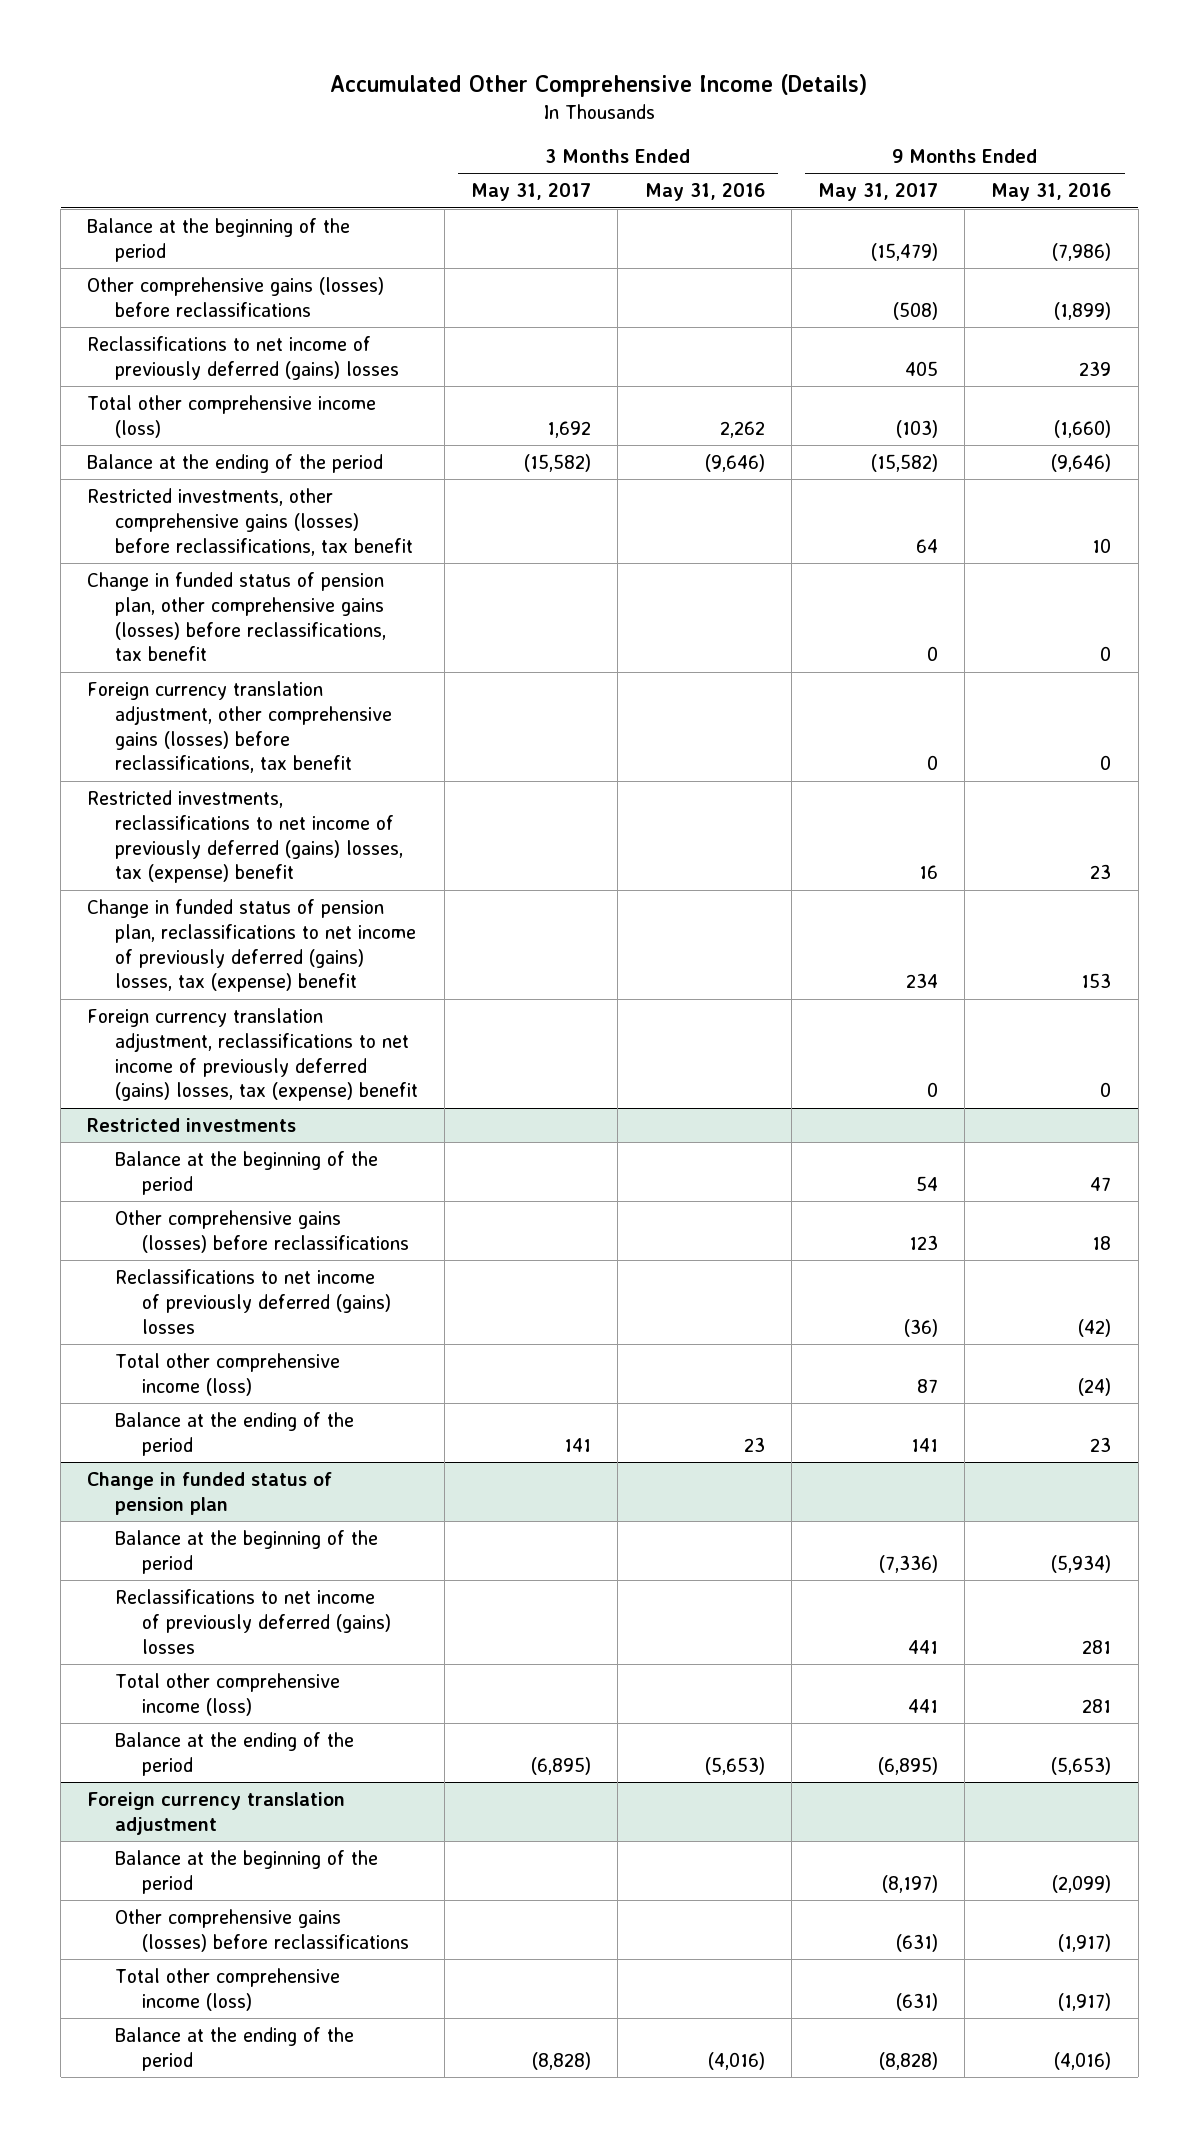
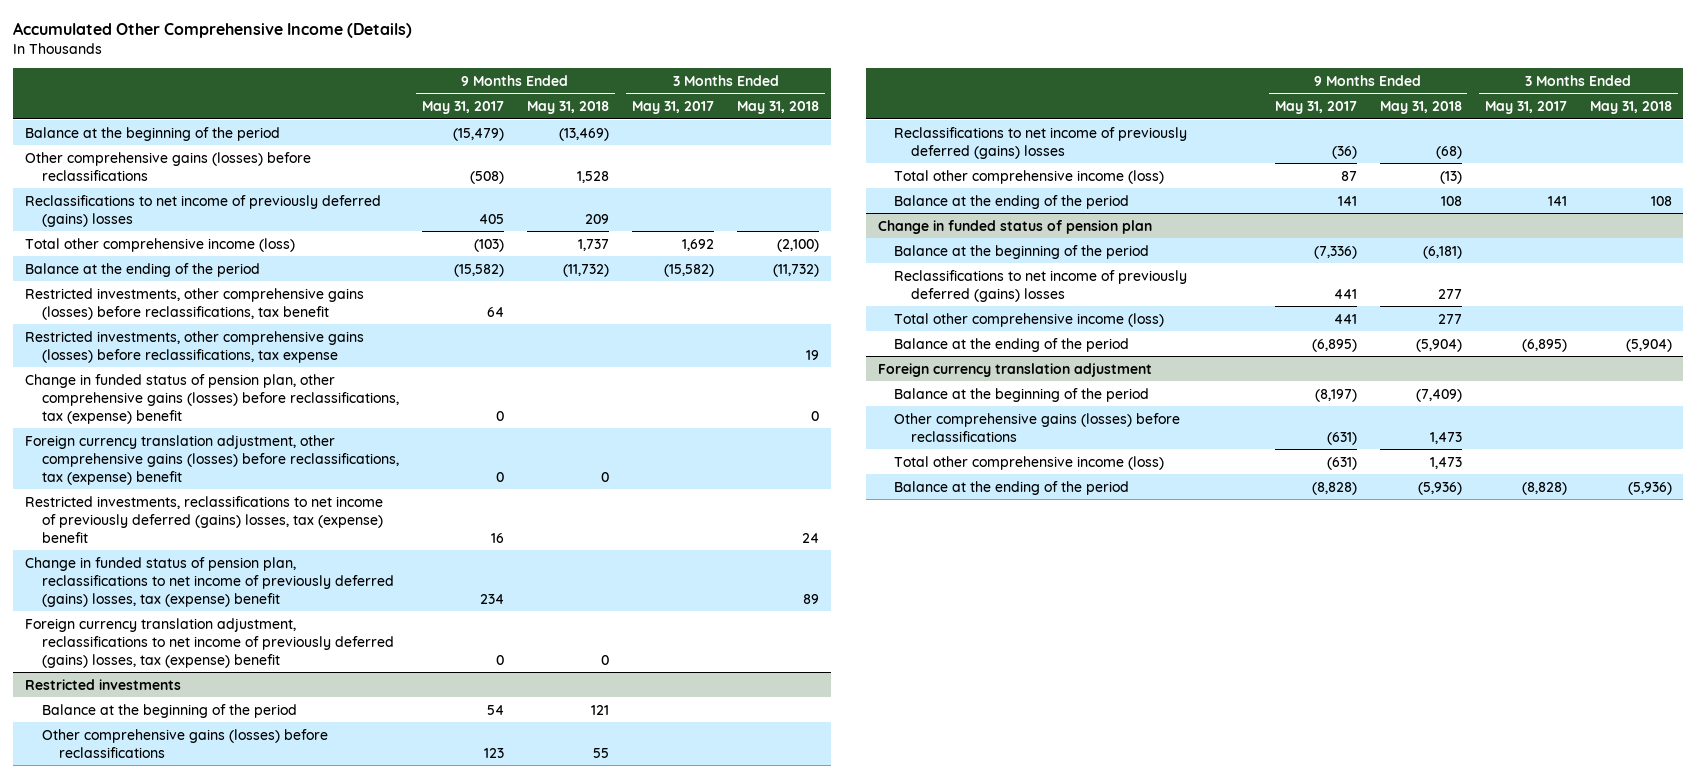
- | 3 Months Ended May 31, 2017 | 3 Months Ended May 31, 2016 | 9 Months Ended May 31, 2017 | 9 Months Ended May 31, 2016
+ | 9 Months Ended May 31, 2017 | 9 Months Ended May 31, 2018 | 3 Months Ended May 31, 2017 | 3 Months Ended May 31, 2018
- Change in funded status of pension plan, other comprehensive gains (losses) before reclassifications, tax benefit | | | 0 | 0
- Foreign currency translation adjustment, other comprehensive gains (losses) before reclassifications, tax benefit | | | 0 | 0
+ Restricted investments, other comprehensive gains (losses) before reclassifications, tax expense | | | | 19
+ Change in funded status of pension plan, other comprehensive gains (losses) before reclassifications, tax (expense) benefit | 0 | | | 0
+ Foreign currency translation adjustment, other comprehensive gains (losses) before reclassifications, tax (expense) benefit | 0 | 0 | |

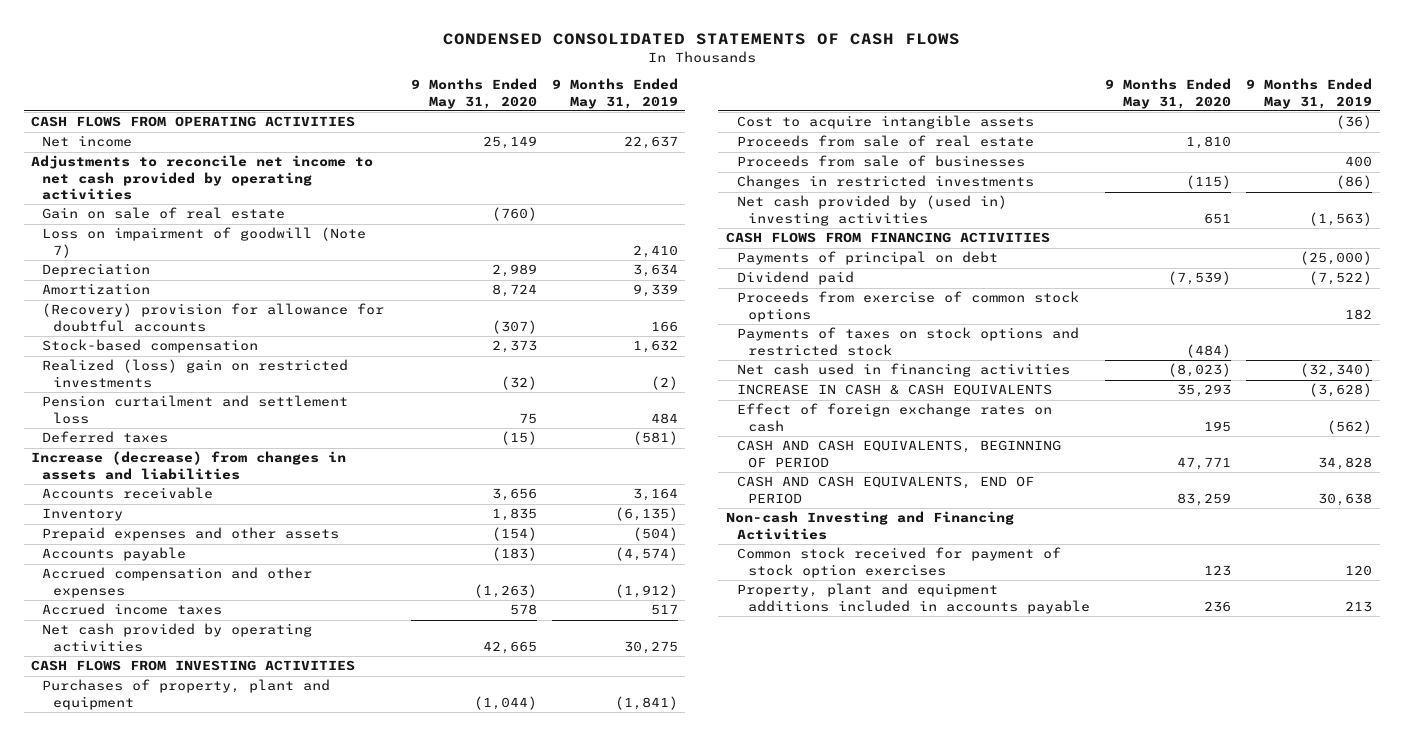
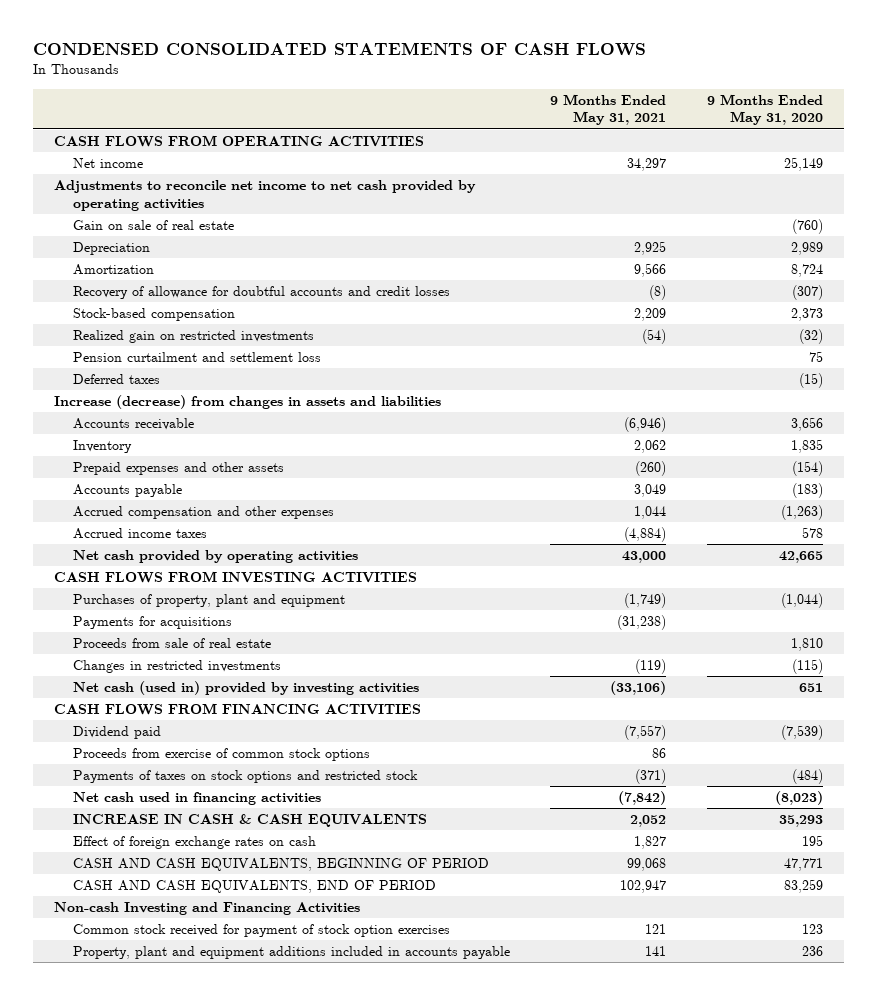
- | 9 Months Ended May 31, 2020 | 9 Months Ended May 31, 2019
+ | 9 Months Ended May 31, 2021 | 9 Months Ended May 31, 2020
- Loss on impairment of goodwill (Note 7) | | 2,410
- (Recovery) provision for allowance for doubtful accounts | (307) | 166
+ Recovery of allowance for doubtful accounts and credit losses | (8) | (307)
- Realized (loss) gain on restricted investments | (32) | (2)
+ Realized gain on restricted investments | (54) | (32)
- Cost to acquire intangible assets | | (36)
+ Payments for acquisitions | (31,238) |
- Proceeds from sale of businesses | | 400
- Net cash provided by (used in) investing activities | 651 | (1,563)
+ Net cash (used in) provided by investing activities | (33,106) | 651
- Payments of principal on debt | | (25,000)

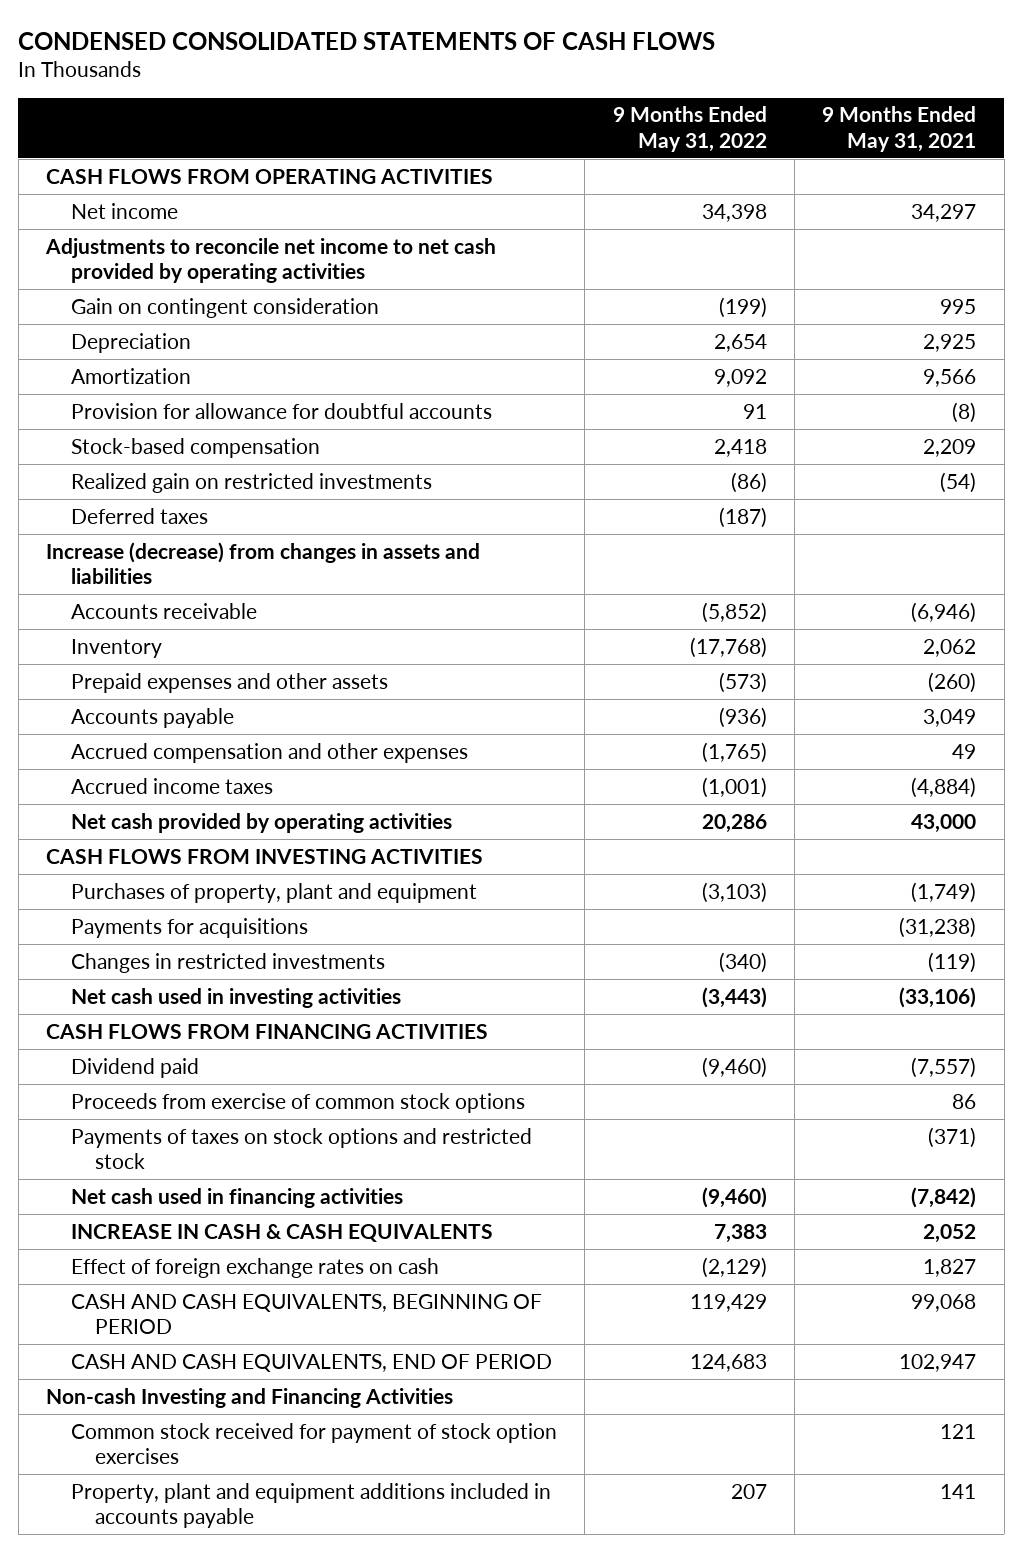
- | 9 Months Ended May 31, 2021 | 9 Months Ended May 31, 2020
+ | 9 Months Ended May 31, 2022 | 9 Months Ended May 31, 2021
- Gain on sale of real estate | | (760)
+ Gain on contingent consideration | (199) | 995
- Recovery of allowance for doubtful accounts and credit losses | (8) | (307)
+ Provision for allowance for doubtful accounts | 91 | (8)
- Pension curtailment and settlement loss | | 75
- Accrued compensation and other expenses | 1,044 | (1,263)
+ Accrued compensation and other expenses | (1,765) | 49
- Proceeds from sale of real estate | | 1,810
- Net cash (used in) provided by investing activities | (33,106) | 651
+ Net cash used in investing activities | (3,443) | (33,106)

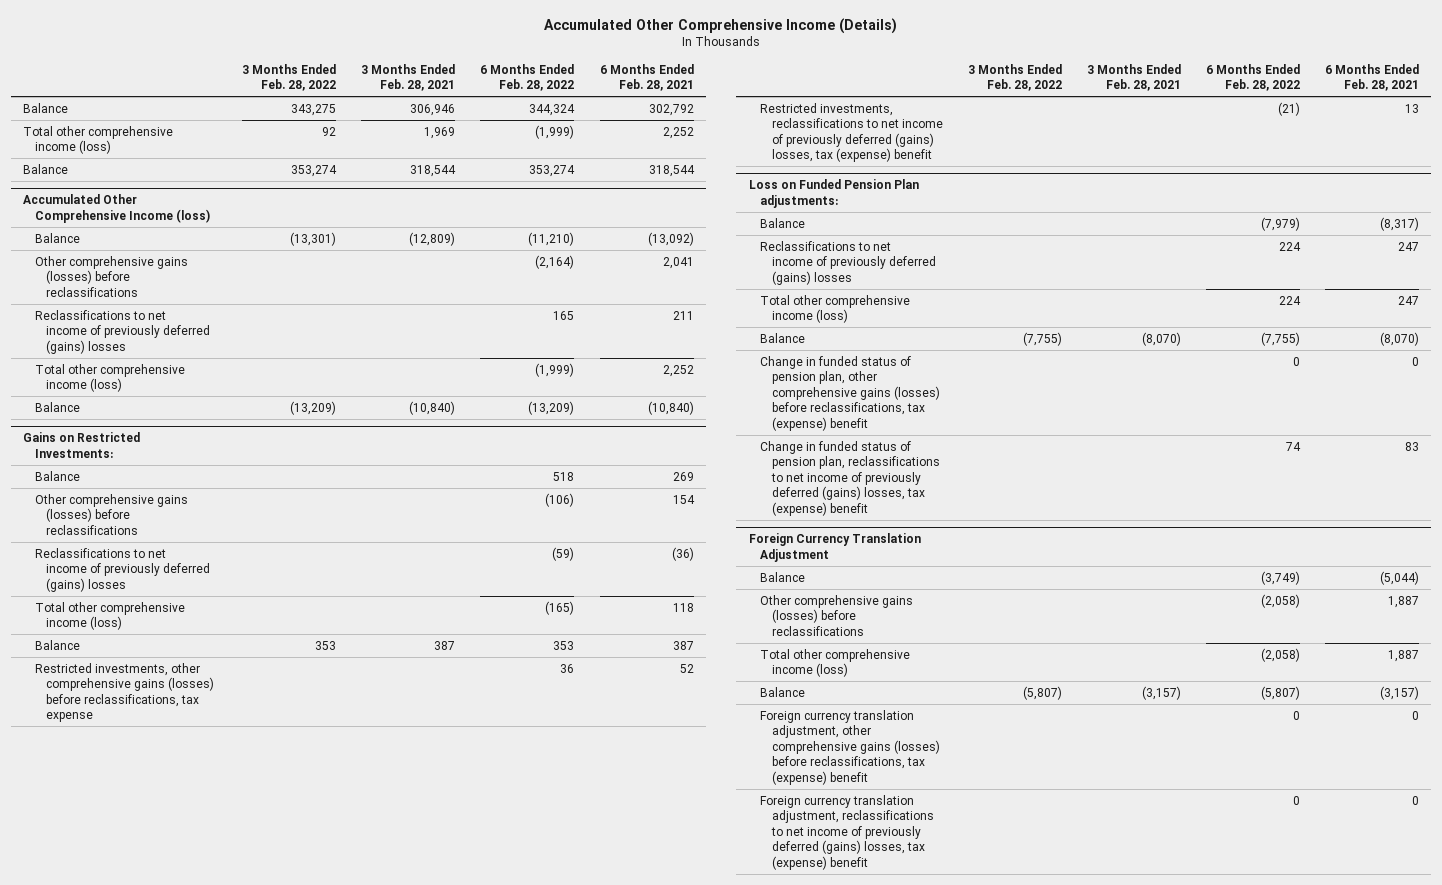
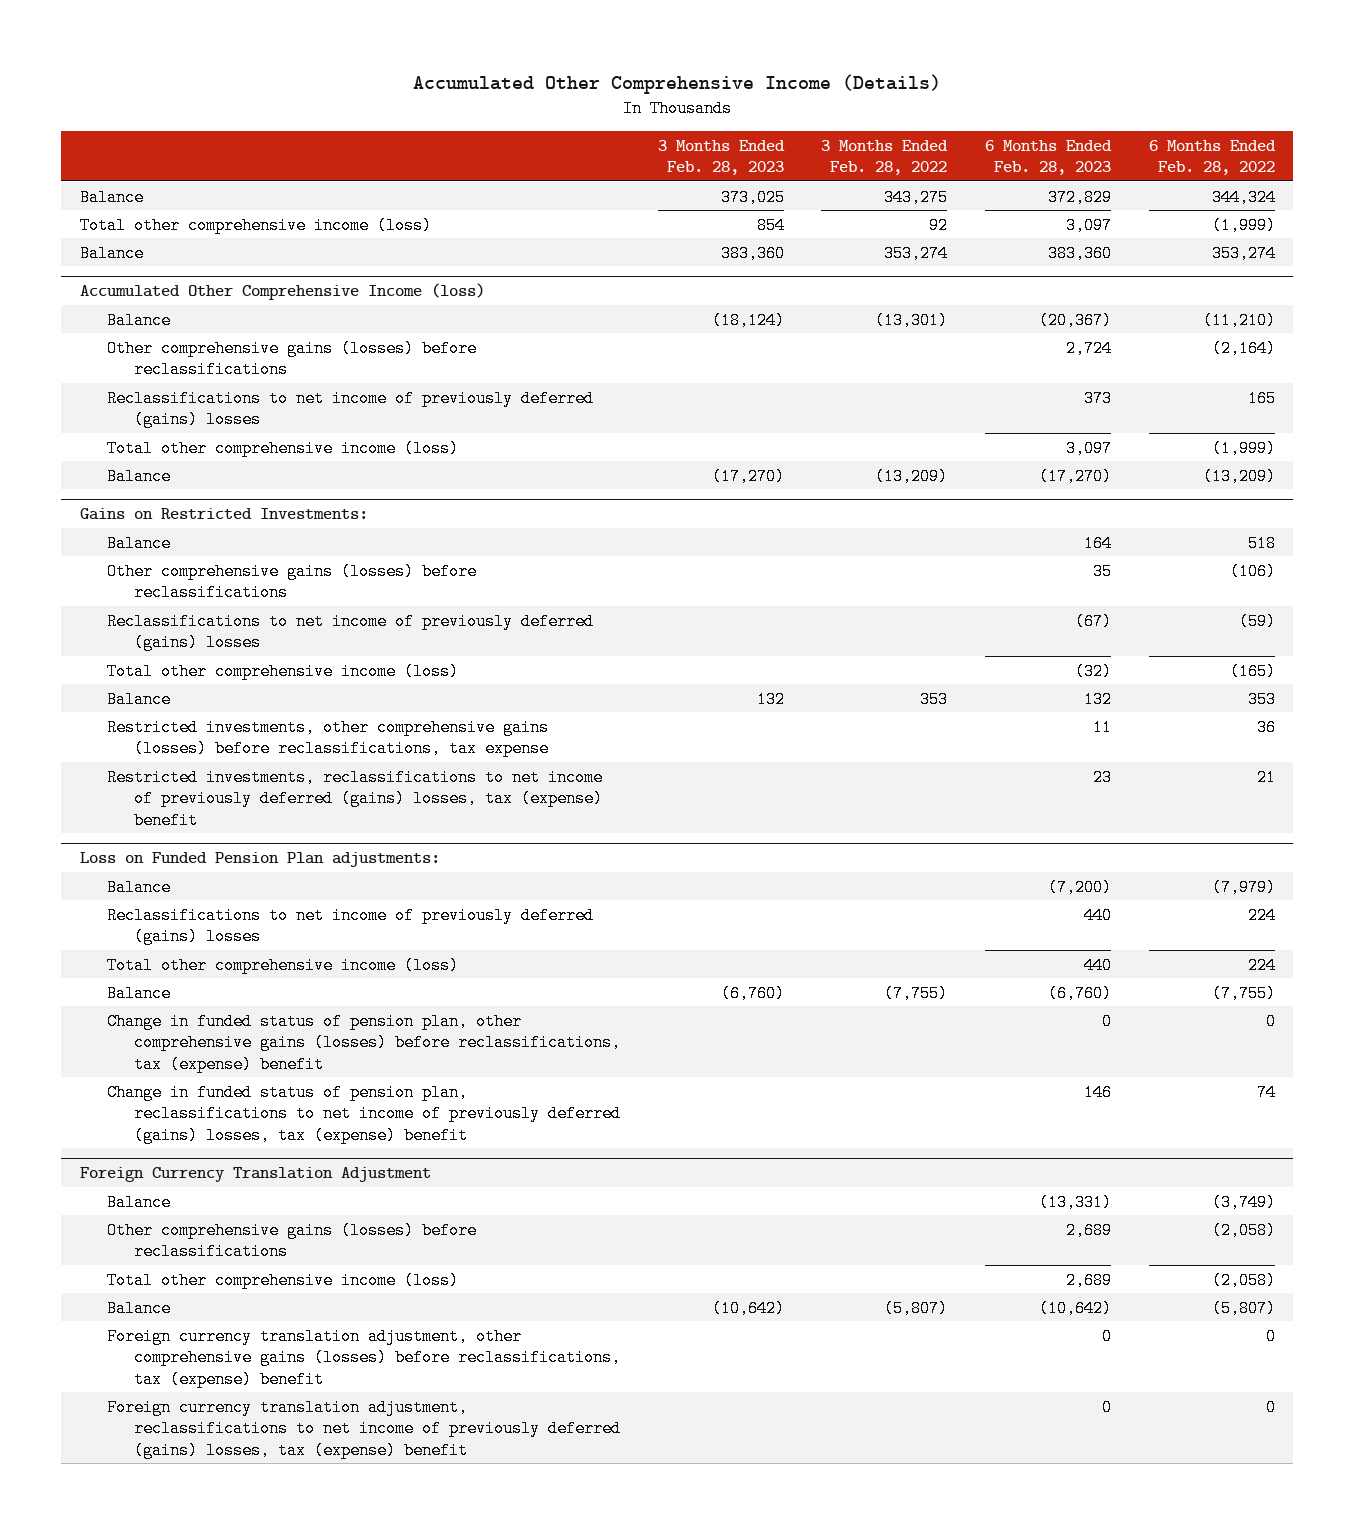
- | 3 Months Ended Feb. 28, 2022 | 3 Months Ended Feb. 28, 2021 | 6 Months Ended Feb. 28, 2022 | 6 Months Ended Feb. 28, 2021
+ | 3 Months Ended Feb. 28, 2023 | 3 Months Ended Feb. 28, 2022 | 6 Months Ended Feb. 28, 2023 | 6 Months Ended Feb. 28, 2022
@ Gains on Restricted Investments:
- Restricted investments, reclassifications to net income of previously deferred (gains) losses, tax (expense) benefit | | | (21) | 13
+ Restricted investments, reclassifications to net income of previously deferred (gains) losses, tax (expense) benefit | | | 23 | 21

